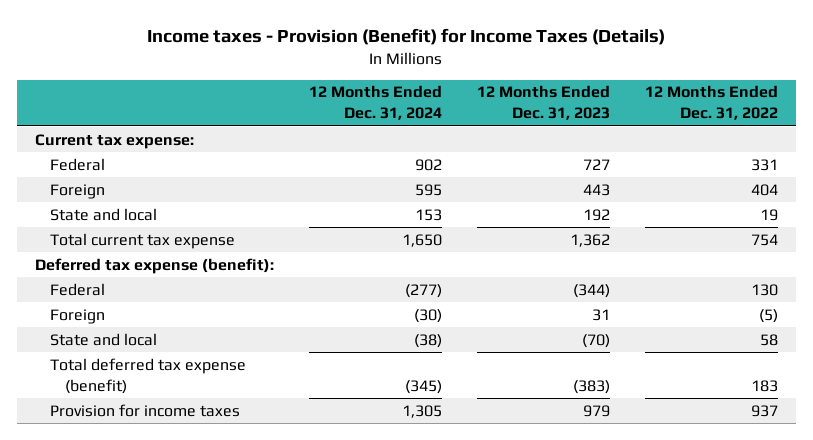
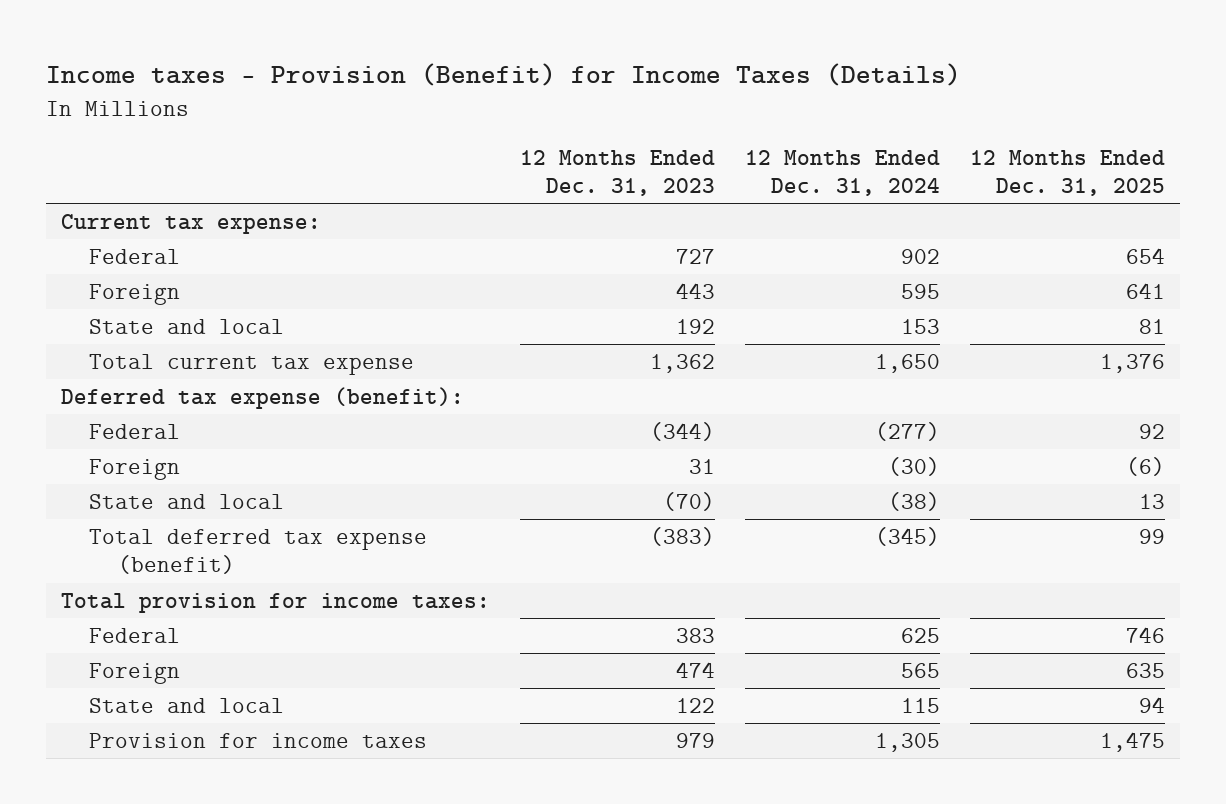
- | 12 Months Ended Dec. 31, 2024 | 12 Months Ended Dec. 31, 2023 | 12 Months Ended Dec. 31, 2022
+ | 12 Months Ended Dec. 31, 2023 | 12 Months Ended Dec. 31, 2024 | 12 Months Ended Dec. 31, 2025
+ Total provision for income taxes:
+ Federal | 383 | 625 | 746
+ Foreign | 474 | 565 | 635
+ State and local | 122 | 115 | 94

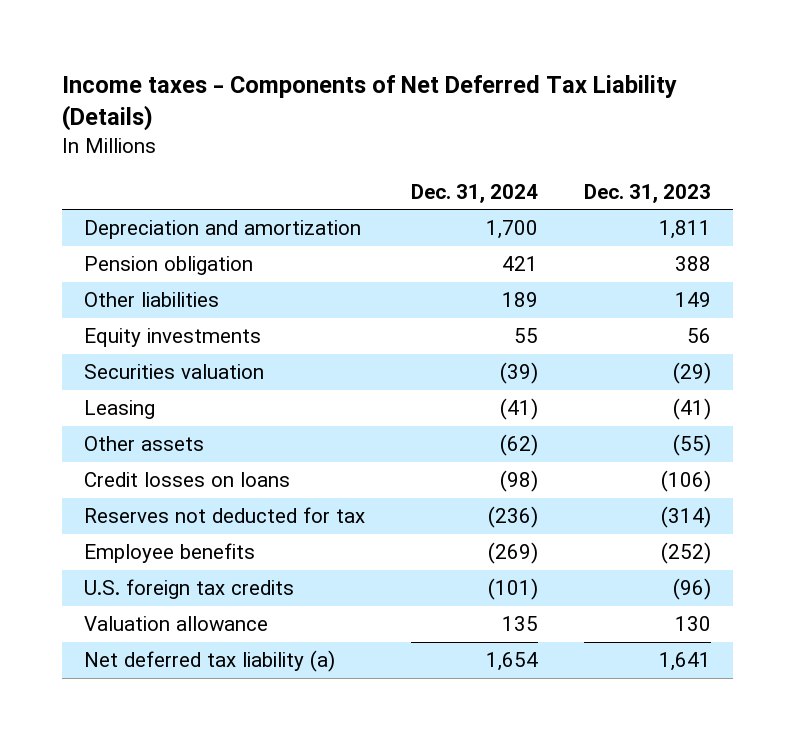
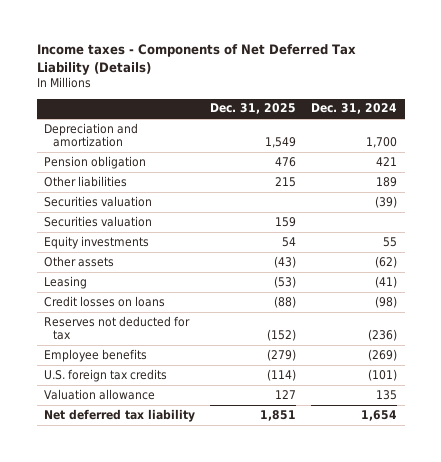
- | Dec. 31, 2024 | Dec. 31, 2023
+ | Dec. 31, 2025 | Dec. 31, 2024
+ Securities valuation | 159 |
moved down: Equity investments | 54 | 55
moved down: Leasing | (53) | (41)
- Net deferred tax liability (a) | 1,654 | 1,641
+ Net deferred tax liability | 1,851 | 1,654

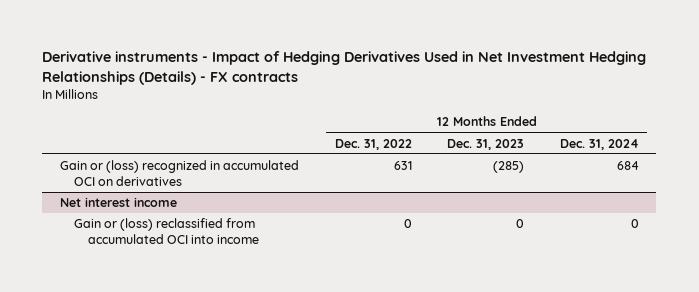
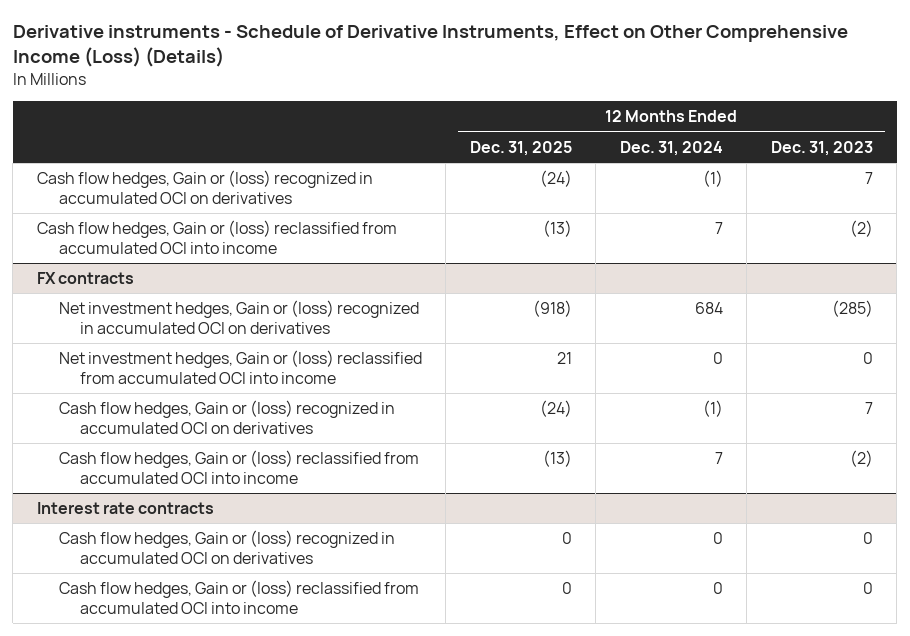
- Derivative instruments - Impact of Hedging Derivatives Used in Net Investment Hedging Relationships (Details) - FX contracts
+ Derivative instruments - Schedule of Derivative Instruments, Effect on Other Comprehensive Income (Loss) (Details)
- | 12 Months Ended Dec. 31, 2022 | 12 Months Ended Dec. 31, 2023 | 12 Months Ended Dec. 31, 2024
+ | 12 Months Ended Dec. 31, 2025 | 12 Months Ended Dec. 31, 2024 | 12 Months Ended Dec. 31, 2023
- Gain or (loss) recognized in accumulated OCI on derivatives | 631 | (285) | 684
- Net interest income
- Gain or (loss) reclassified from accumulated OCI into income | 0 | 0 | 0
+ Cash flow hedges, Gain or (loss) recognized in accumulated OCI on derivatives | (24) | (1) | 7
+ Cash flow hedges, Gain or (loss) reclassified from accumulated OCI into income | (13) | 7 | (2)
+ FX contracts
+ Net investment hedges, Gain or (loss) recognized in accumulated OCI on derivatives | (918) | 684 | (285)
+ Net investment hedges, Gain or (loss) reclassified from accumulated OCI into income | 21 | 0 | 0
+ Cash flow hedges, Gain or (loss) recognized in accumulated OCI on derivatives | (24) | (1) | 7
+ Cash flow hedges, Gain or (loss) reclassified from accumulated OCI into income | (13) | 7 | (2)
+ Interest rate contracts
+ Cash flow hedges, Gain or (loss) recognized in accumulated OCI on derivatives | 0 | 0 | 0
+ Cash flow hedges, Gain or (loss) reclassified from accumulated OCI into income | 0 | 0 | 0

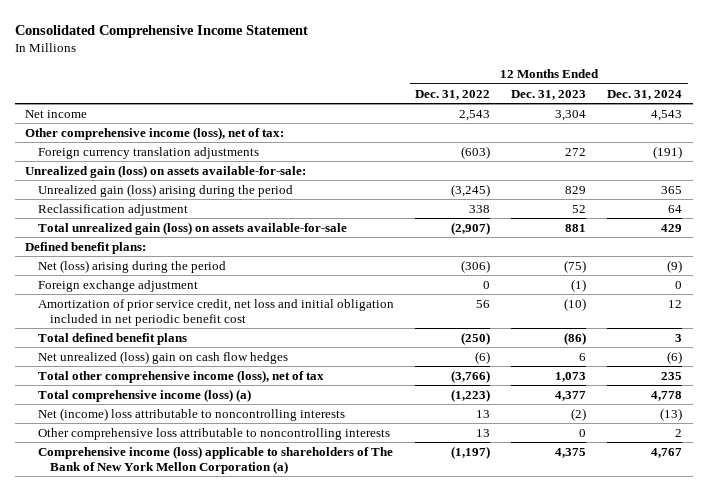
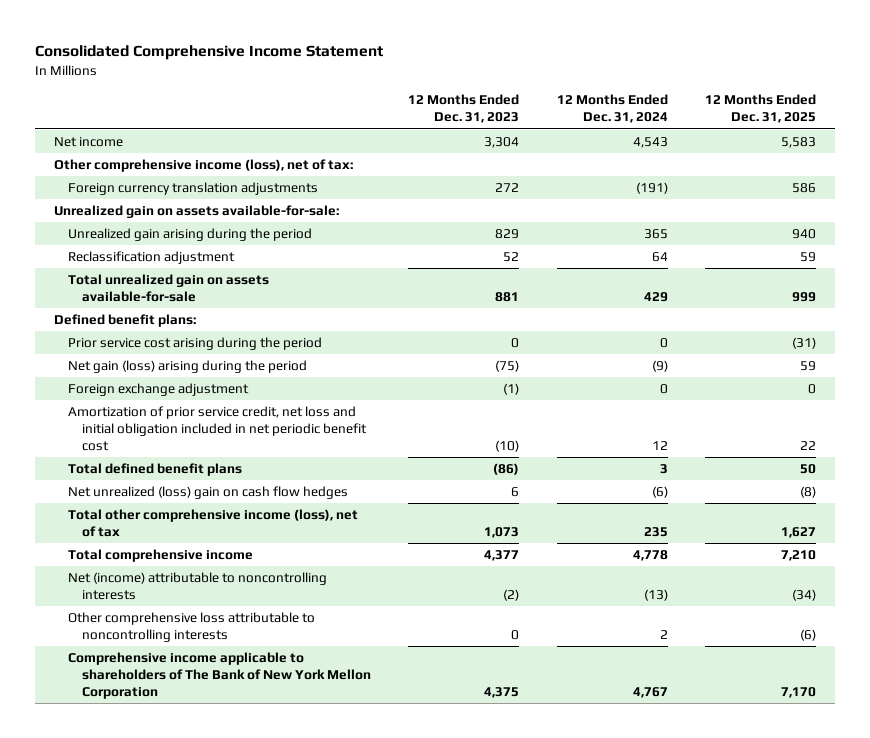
- | 12 Months Ended Dec. 31, 2022 | 12 Months Ended Dec. 31, 2023 | 12 Months Ended Dec. 31, 2024
+ | 12 Months Ended Dec. 31, 2023 | 12 Months Ended Dec. 31, 2024 | 12 Months Ended Dec. 31, 2025
- Unrealized gain (loss) on assets available-for-sale:
- Unrealized gain (loss) arising during the period | (3,245) | 829 | 365
+ Unrealized gain on assets available-for-sale:
+ Unrealized gain arising during the period | 829 | 365 | 940
- Total unrealized gain (loss) on assets available-for-sale | (2,907) | 881 | 429
+ Total unrealized gain on assets available-for-sale | 881 | 429 | 999
- Net (loss) arising during the period | (306) | (75) | (9)
+ Prior service cost arising during the period | 0 | 0 | (31)
+ Net gain (loss) arising during the period | (75) | (9) | 59
- Total comprehensive income (loss) (a) | (1,223) | 4,377 | 4,778
- Net (income) loss attributable to noncontrolling interests | 13 | (2) | (13)
+ Total comprehensive income | 4,377 | 4,778 | 7,210
+ Net (income) attributable to noncontrolling interests | (2) | (13) | (34)
- Comprehensive income (loss) applicable to shareholders of The Bank of New York Mellon Corporation (a) | (1,197) | 4,375 | 4,767
+ Comprehensive income applicable to shareholders of The Bank of New York Mellon Corporation | 4,375 | 4,767 | 7,170

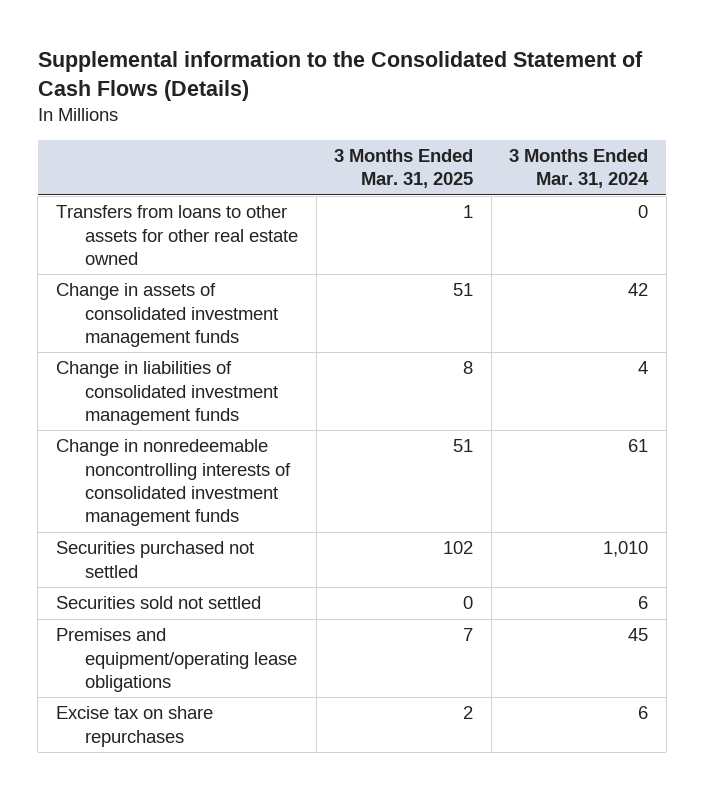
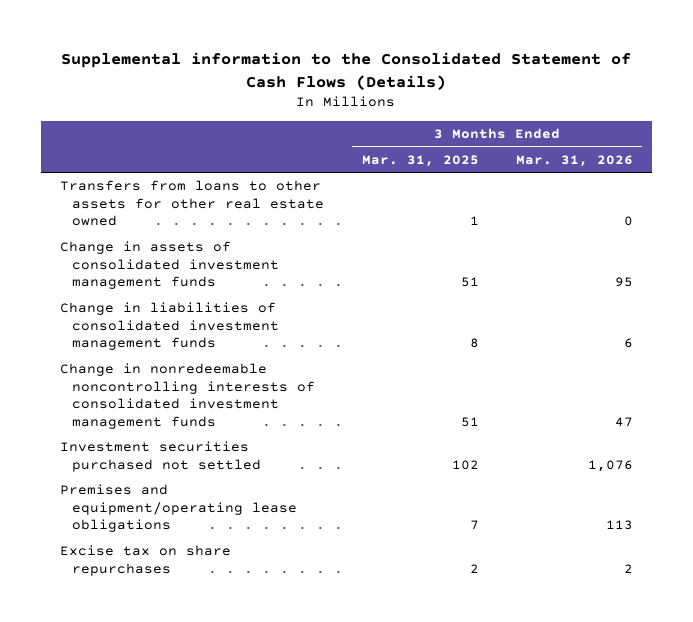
- | 3 Months Ended Mar. 31, 2025 | 3 Months Ended Mar. 31, 2024
+ | 3 Months Ended Mar. 31, 2025 | 3 Months Ended Mar. 31, 2026
- Securities purchased not settled | 102 | 1,010
- Securities sold not settled | 0 | 6
+ Investment securities purchased not settled | 102 | 1,076

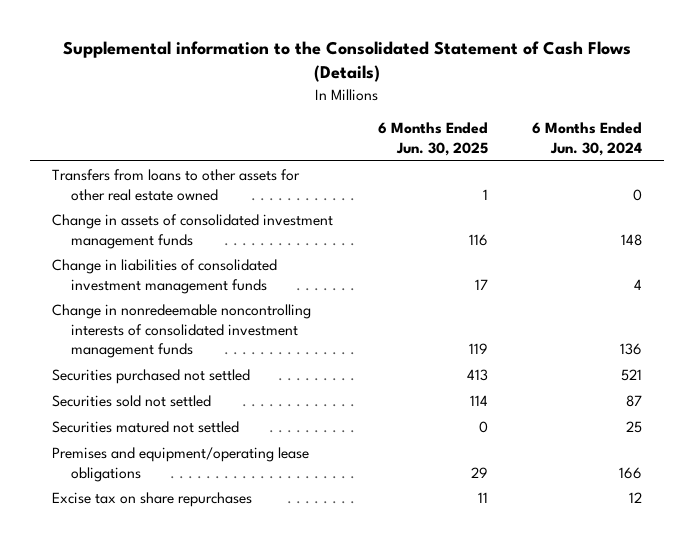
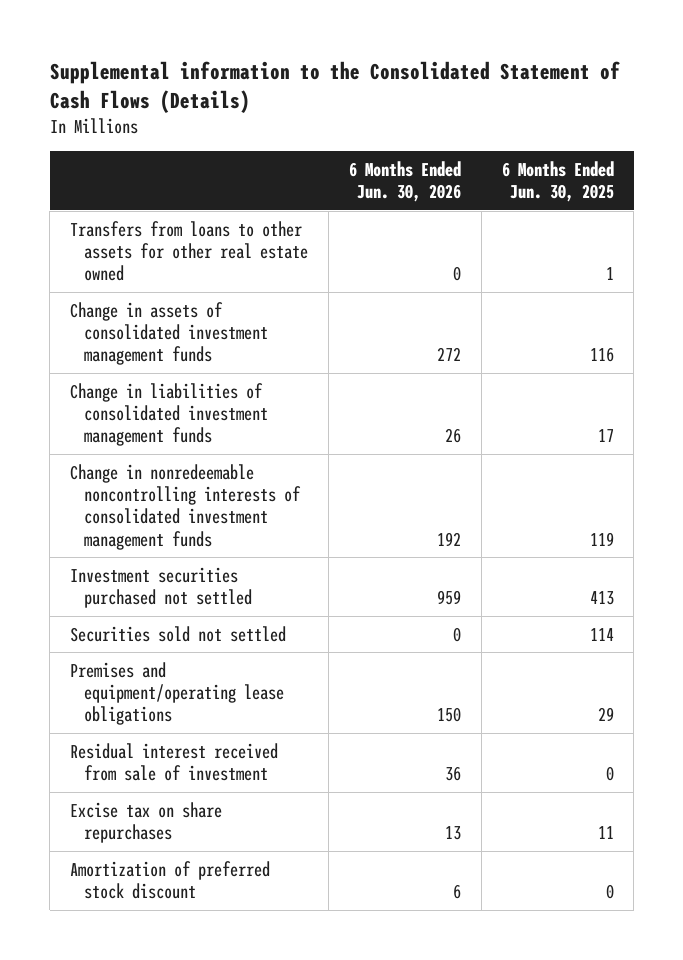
- | 6 Months Ended Jun. 30, 2025 | 6 Months Ended Jun. 30, 2024
+ | 6 Months Ended Jun. 30, 2026 | 6 Months Ended Jun. 30, 2025
- Securities purchased not settled | 413 | 521
+ Investment securities purchased not settled | 959 | 413
- Securities matured not settled | 0 | 25
+ Residual interest received from sale of investment | 36 | 0
+ Amortization of preferred stock discount | 6 | 0

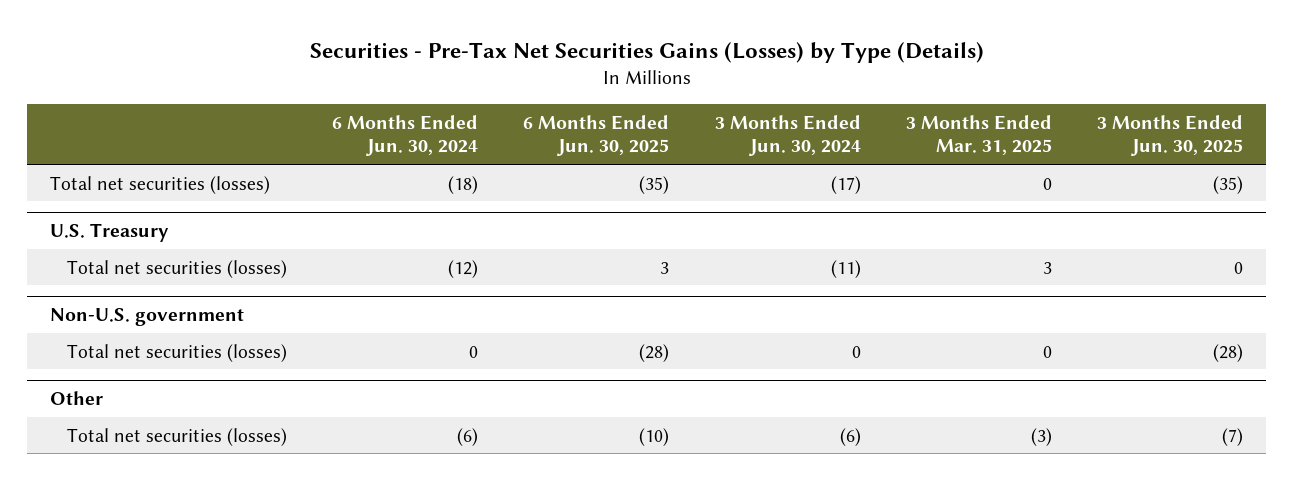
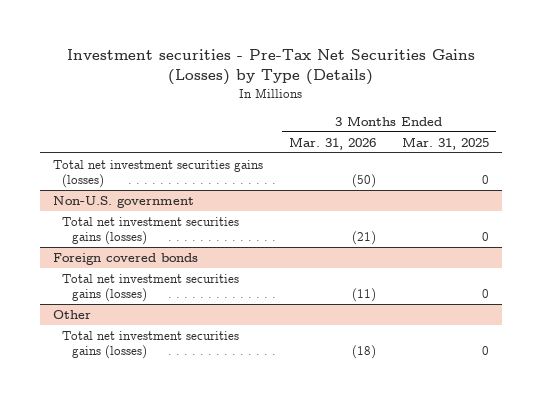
- Securities - Pre-Tax Net Securities Gains (Losses) by Type (Details)
+ Investment securities - Pre-Tax Net Securities Gains (Losses) by Type (Details)
- | 6 Months Ended Jun. 30, 2024 | 6 Months Ended Jun. 30, 2025 | 3 Months Ended Jun. 30, 2024 | 3 Months Ended Mar. 31, 2025 | 3 Months Ended Jun. 30, 2025
+ | 3 Months Ended Mar. 31, 2026 | 3 Months Ended Mar. 31, 2025
- Total net securities (losses) | (18) | (35) | (17) | 0 | (35)
- U.S. Treasury
- Total net securities (losses) | (12) | 3 | (11) | 3 | 0
+ Total net investment securities gains (losses) | (50) | 0
@ Non-U.S. government
- Total net securities (losses) | 0 | (28) | 0 | 0 | (28)
+ Total net investment securities gains (losses) | (21) | 0
+ Foreign covered bonds
+ Total net investment securities gains (losses) | (11) | 0
@ Other
- Total net securities (losses) | (6) | (10) | (6) | (3) | (7)
+ Total net investment securities gains (losses) | (18) | 0

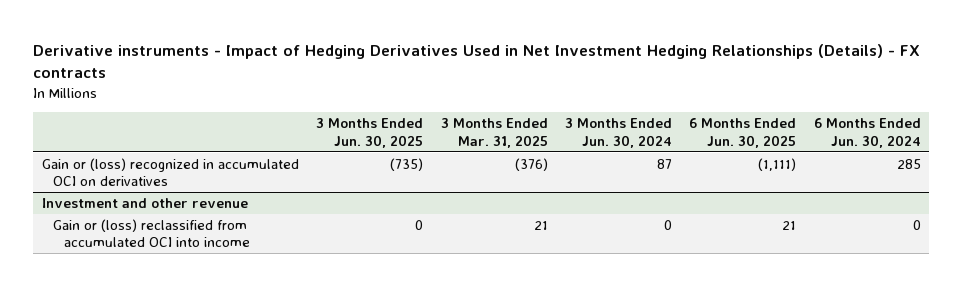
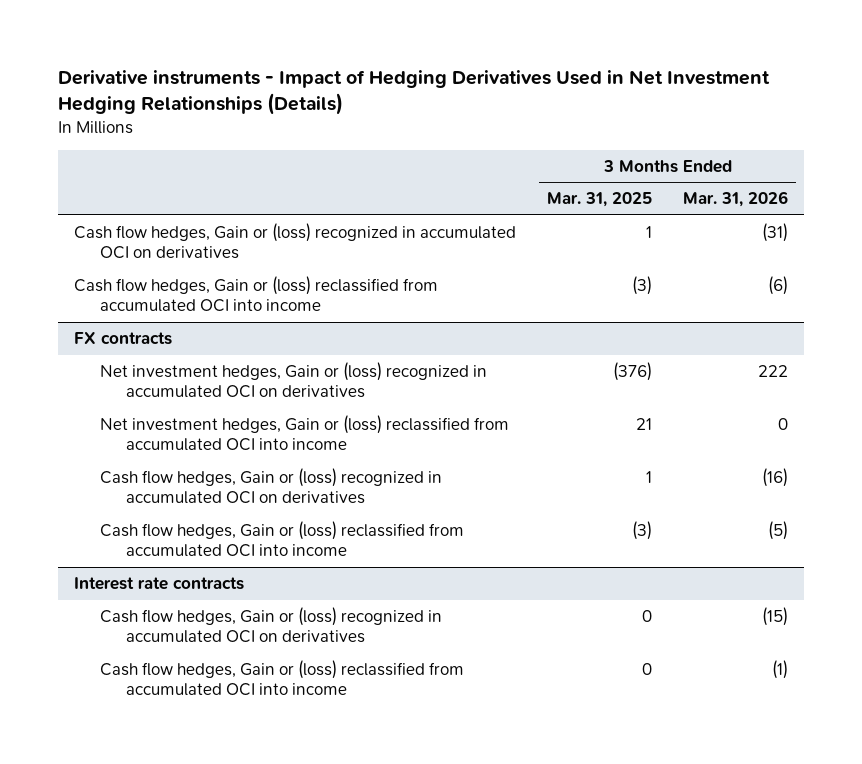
- Derivative instruments - Impact of Hedging Derivatives Used in Net Investment Hedging Relationships (Details) - FX contracts
+ Derivative instruments - Impact of Hedging Derivatives Used in Net Investment Hedging Relationships (Details)
- | 3 Months Ended Jun. 30, 2025 | 3 Months Ended Mar. 31, 2025 | 3 Months Ended Jun. 30, 2024 | 6 Months Ended Jun. 30, 2025 | 6 Months Ended Jun. 30, 2024
+ | 3 Months Ended Mar. 31, 2025 | 3 Months Ended Mar. 31, 2026
- Gain or (loss) recognized in accumulated OCI on derivatives | (735) | (376) | 87 | (1,111) | 285
- Investment and other revenue
- Gain or (loss) reclassified from accumulated OCI into income | 0 | 21 | 0 | 21 | 0
+ Cash flow hedges, Gain or (loss) recognized in accumulated OCI on derivatives | 1 | (31)
+ Cash flow hedges, Gain or (loss) reclassified from accumulated OCI into income | (3) | (6)
+ FX contracts
+ Net investment hedges, Gain or (loss) recognized in accumulated OCI on derivatives | (376) | 222
+ Net investment hedges, Gain or (loss) reclassified from accumulated OCI into income | 21 | 0
+ Cash flow hedges, Gain or (loss) recognized in accumulated OCI on derivatives | 1 | (16)
+ Cash flow hedges, Gain or (loss) reclassified from accumulated OCI into income | (3) | (5)
+ Interest rate contracts
+ Cash flow hedges, Gain or (loss) recognized in accumulated OCI on derivatives | 0 | (15)
+ Cash flow hedges, Gain or (loss) reclassified from accumulated OCI into income | 0 | (1)

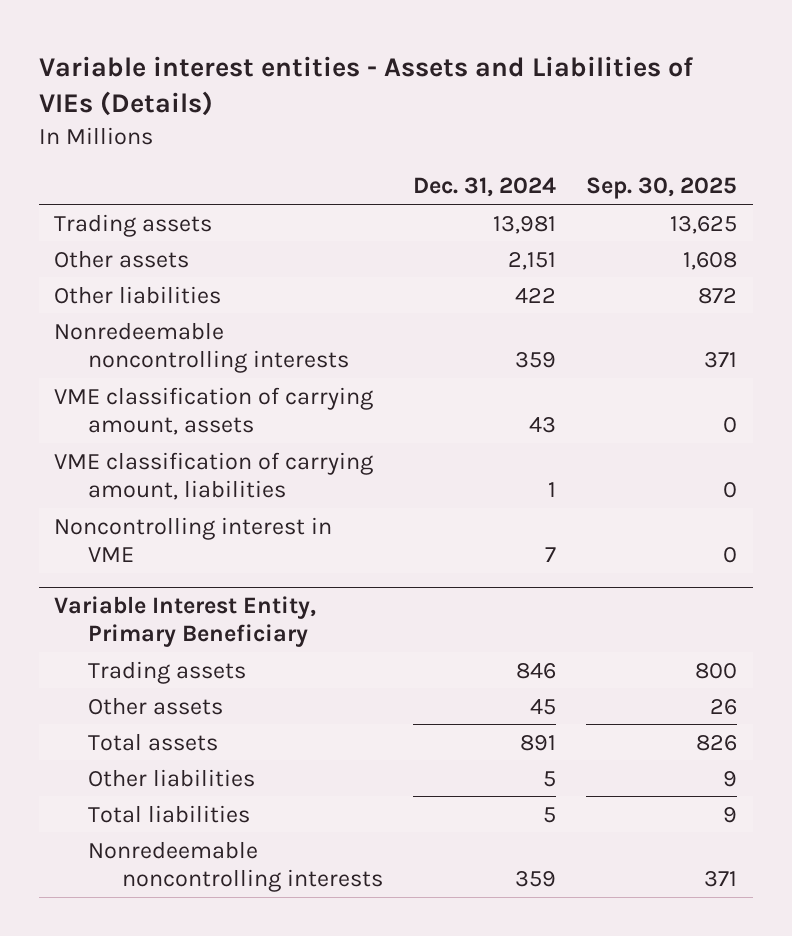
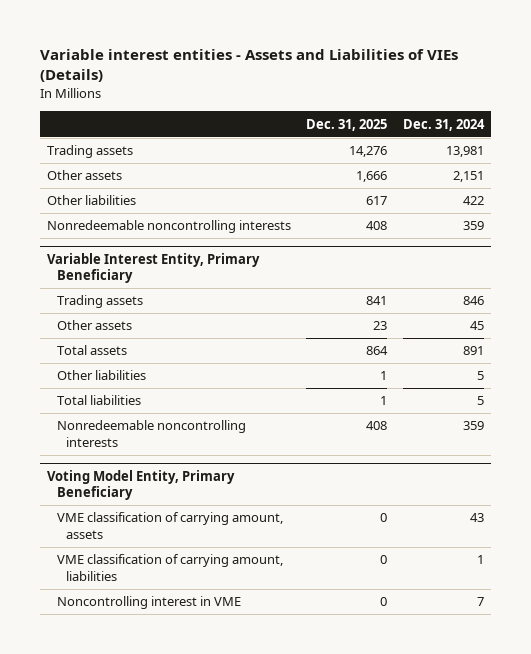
- | Dec. 31, 2024 | Sep. 30, 2025
+ | Dec. 31, 2025 | Dec. 31, 2024
- VME classification of carrying amount, assets | 43 | 0
- VME classification of carrying amount, liabilities | 1 | 0
- Noncontrolling interest in VME | 7 | 0
+ Voting Model Entity, Primary Beneficiary
+ VME classification of carrying amount, assets | 0 | 43
+ VME classification of carrying amount, liabilities | 0 | 1
+ Noncontrolling interest in VME | 0 | 7

